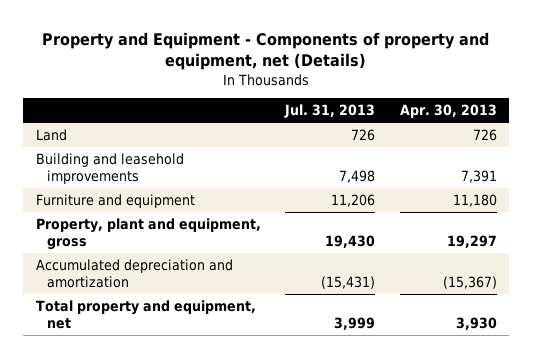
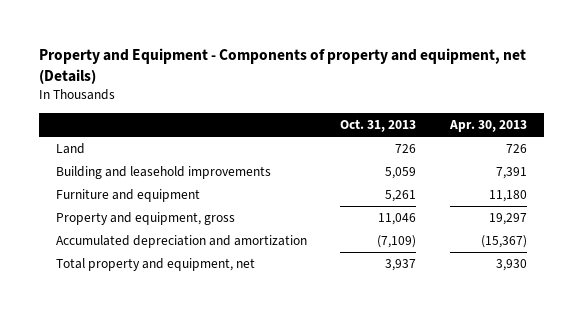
- | Jul. 31, 2013 | Apr. 30, 2013
+ | Oct. 31, 2013 | Apr. 30, 2013
- Property, plant and equipment, gross | 19,430 | 19,297
+ Property and equipment, gross | 11,046 | 19,297

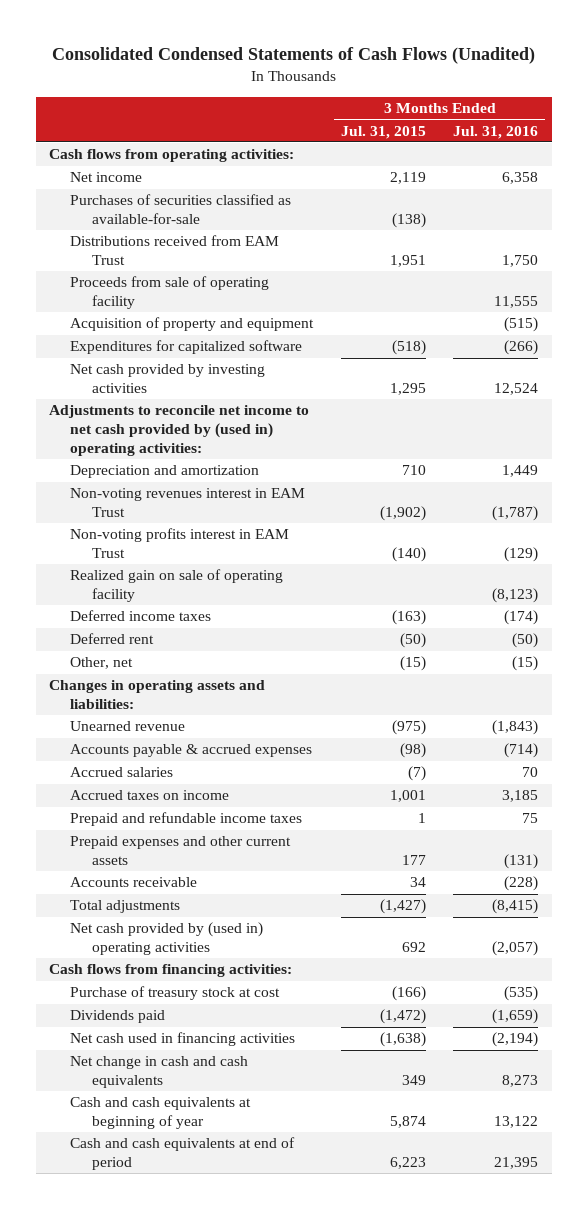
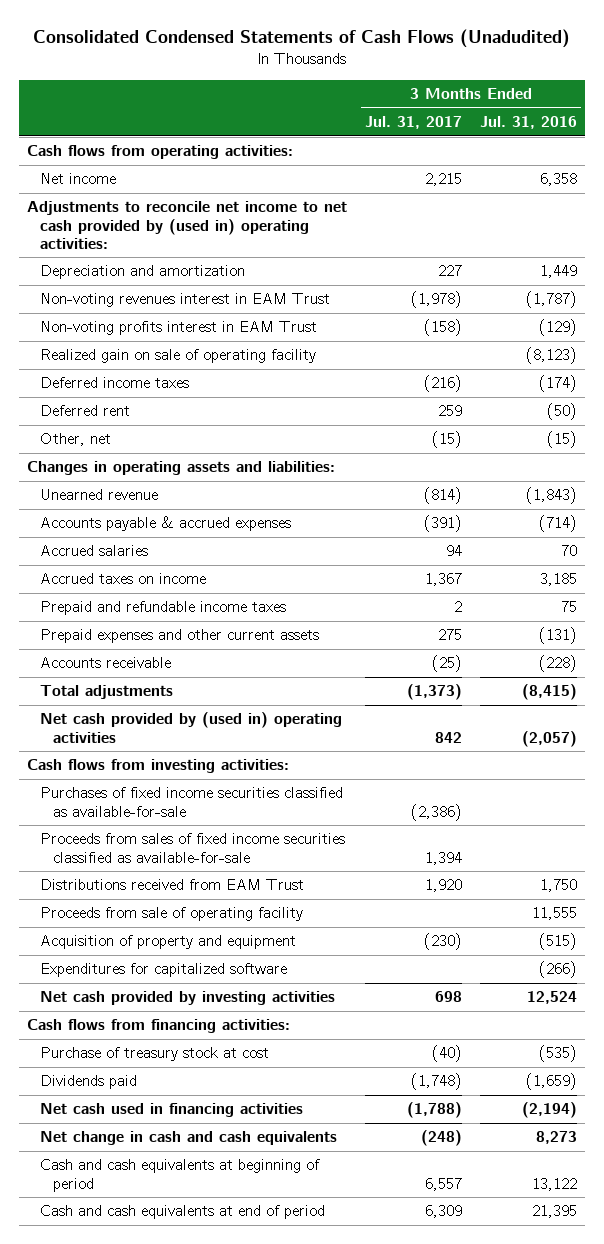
- Consolidated Condensed Statements of Cash Flows (Unadited)
+ Consolidated Condensed Statements of Cash Flows (Unadudited)
- | 3 Months Ended Jul. 31, 2015 | 3 Months Ended Jul. 31, 2016
+ | 3 Months Ended Jul. 31, 2017 | 3 Months Ended Jul. 31, 2016
- Purchases of securities classified as available-for-sale | (138) |
+ Cash flows from investing activities:
+ Purchases of fixed income securities classified as available-for-sale | (2,386) |
+ Proceeds from sales of fixed income securities classified as available-for-sale | 1,394 |
moved down: Distributions received from EAM Trust | 1,920 | 1,750
moved down: Proceeds from sale of operating facility | | 11,555
moved down: Acquisition of property and equipment | (230) | (515)
moved down: Expenditures for capitalized software | | (266)
moved down: Net cash provided by investing activities | 698 | 12,524
- Cash and cash equivalents at beginning of year | 5,874 | 13,122
+ Cash and cash equivalents at beginning of period | 6,557 | 13,122

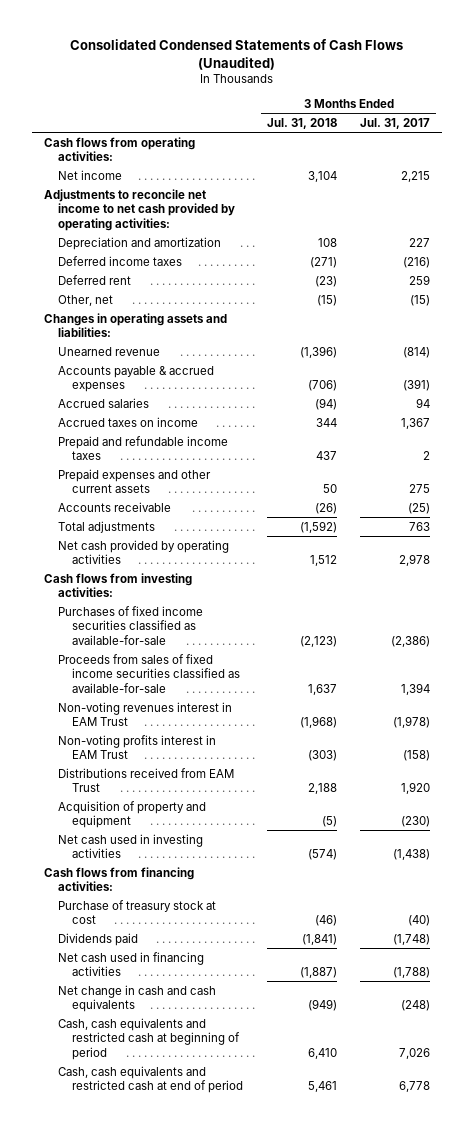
- Consolidated Condensed Statements of Cash Flows (Unadudited)
+ Consolidated Condensed Statements of Cash Flows (Unaudited)
- | 3 Months Ended Jul. 31, 2017 | 3 Months Ended Jul. 31, 2016
+ | 3 Months Ended Jul. 31, 2018 | 3 Months Ended Jul. 31, 2017
- Adjustments to reconcile net income to net cash provided by (used in) operating activities:
+ Adjustments to reconcile net income to net cash provided by operating activities:
- Realized gain on sale of operating facility | | (8,123)
- Total adjustments | (1,373) | (8,415)
- Net cash provided by (used in) operating activities | 842 | (2,057)
+ Total adjustments | (1,592) | 763
+ Net cash provided by operating activities | 1,512 | 2,978
moved down: Non-voting revenues interest in EAM Trust | (1,968) | (1,978)
moved down: Non-voting profits interest in EAM Trust | (303) | (158)
- Proceeds from sale of operating facility | | 11,555
- Expenditures for capitalized software | | (266)
- Net cash provided by investing activities | 698 | 12,524
+ Net cash used in investing activities | (574) | (1,438)
- Cash and cash equivalents at beginning of period | 6,557 | 13,122
- Cash and cash equivalents at end of period | 6,309 | 21,395
+ Cash, cash equivalents and restricted cash at beginning of period | 6,410 | 7,026
+ Cash, cash equivalents and restricted cash at end of period | 5,461 | 6,778

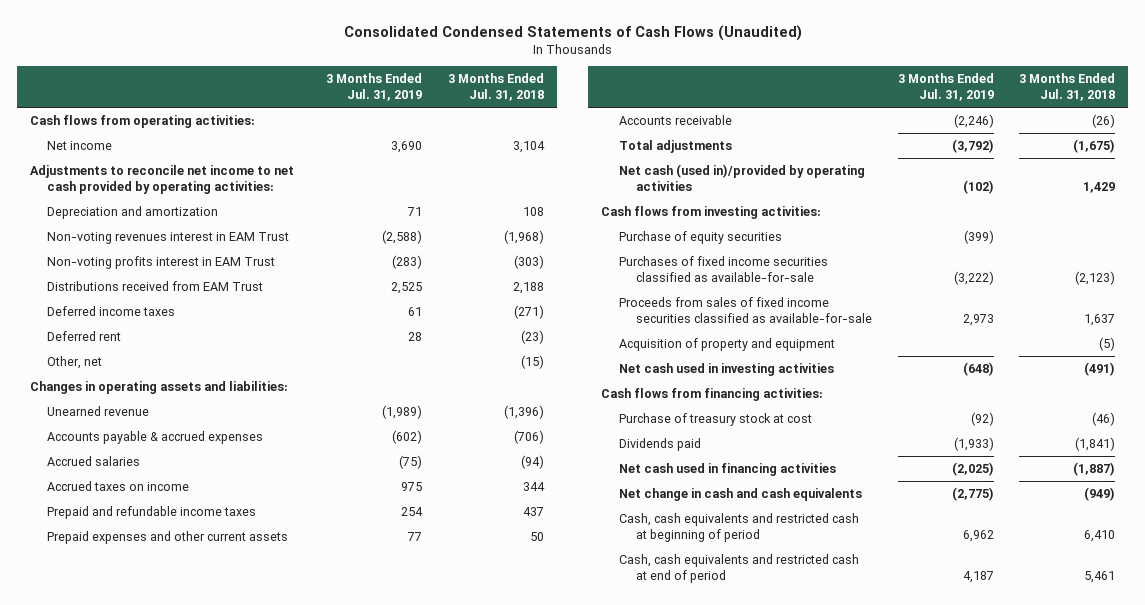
- | 3 Months Ended Jul. 31, 2018 | 3 Months Ended Jul. 31, 2017
+ | 3 Months Ended Jul. 31, 2019 | 3 Months Ended Jul. 31, 2018
moved up: Non-voting revenues interest in EAM Trust | (2,588) | (1,968)
moved up: Non-voting profits interest in EAM Trust | (283) | (303)
moved up: Distributions received from EAM Trust | 2,525 | 2,188
- Total adjustments | (1,592) | 763
- Net cash provided by operating activities | 1,512 | 2,978
+ Total adjustments | (3,792) | (1,675)
+ Net cash (used in)/provided by operating activities | (102) | 1,429
+ Purchase of equity securities | (399) |
- Net cash used in investing activities | (574) | (1,438)
+ Net cash used in investing activities | (648) | (491)

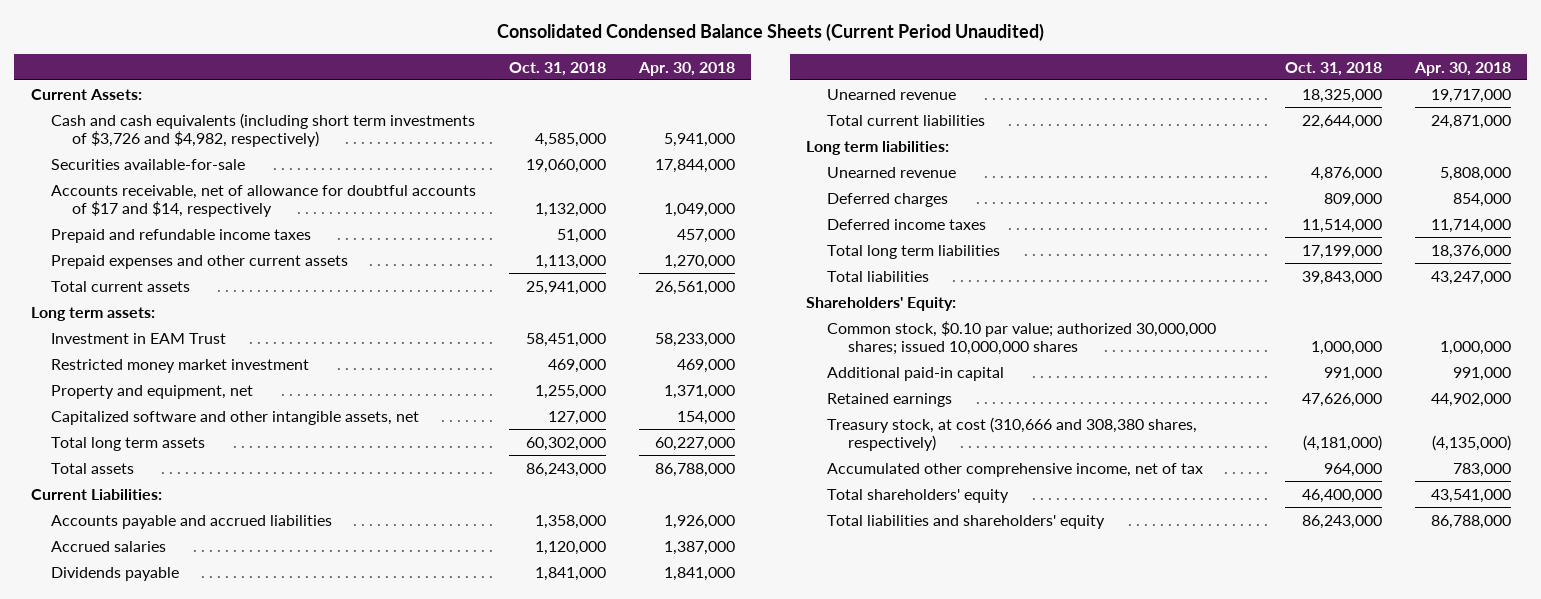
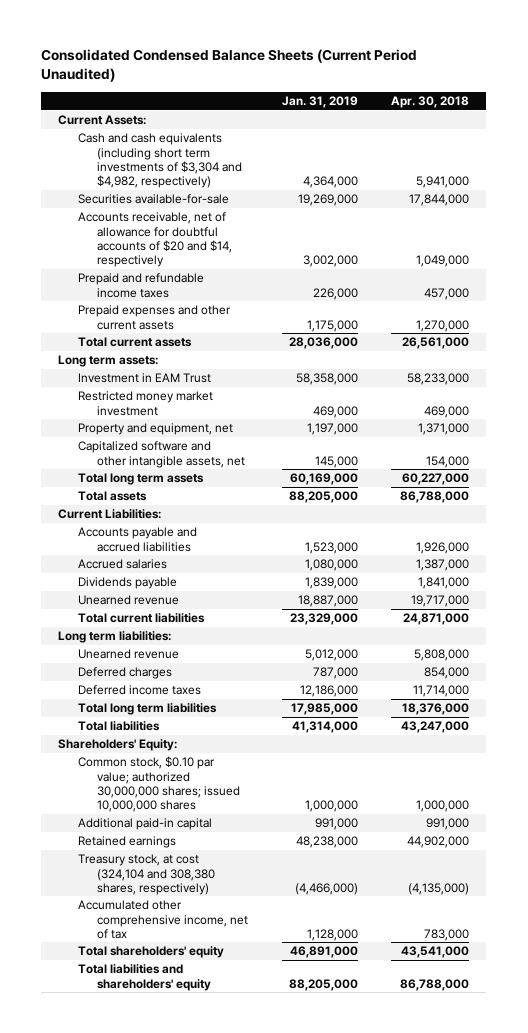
- | Oct. 31, 2018 | Apr. 30, 2018
+ | Jan. 31, 2019 | Apr. 30, 2018
- Cash and cash equivalents (including short term investments of $3,726 and $4,982, respectively) | 4,585,000 | 5,941,000
+ Cash and cash equivalents (including short term investments of $3,304 and $4,982, respectively) | 4,364,000 | 5,941,000
- Accounts receivable, net of allowance for doubtful accounts of $17 and $14, respectively | 1,132,000 | 1,049,000
+ Accounts receivable, net of allowance for doubtful accounts of $20 and $14, respectively | 3,002,000 | 1,049,000
- Treasury stock, at cost (310,666 and 308,380 shares, respectively) | (4,181,000) | (4,135,000)
+ Treasury stock, at cost (324,104 and 308,380 shares, respectively) | (4,466,000) | (4,135,000)

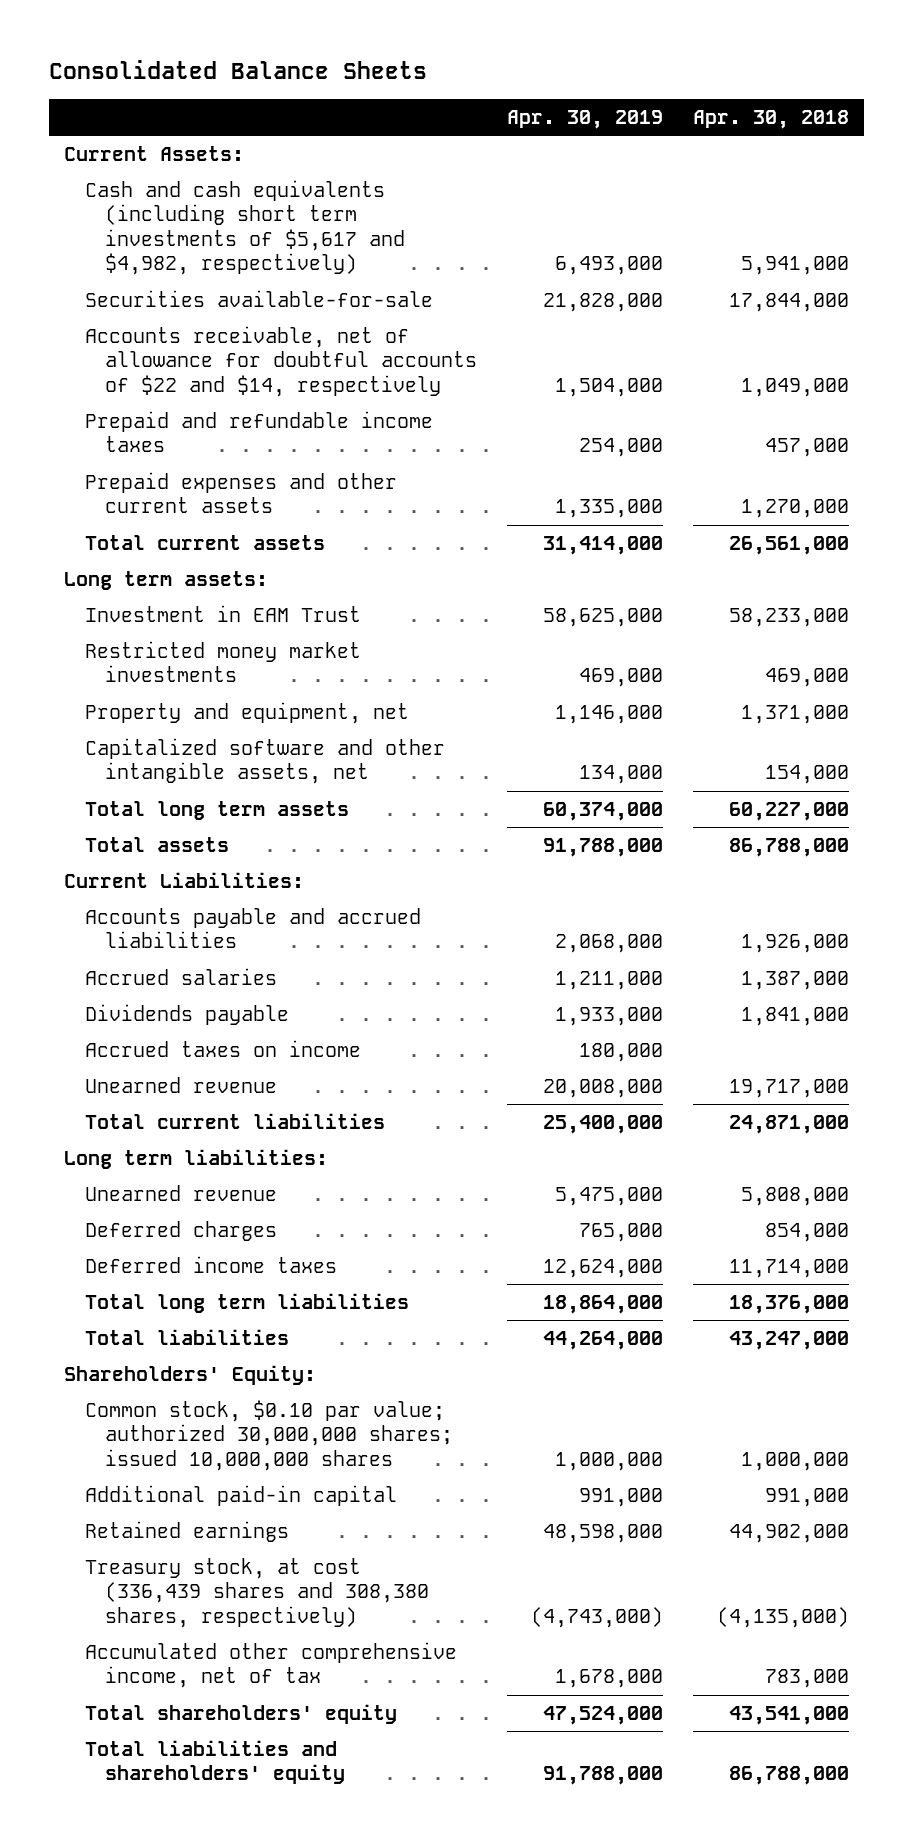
- Consolidated Condensed Balance Sheets (Current Period Unaudited)
+ Consolidated Balance Sheets
- | Jan. 31, 2019 | Apr. 30, 2018
+ | Apr. 30, 2019 | Apr. 30, 2018
- Cash and cash equivalents (including short term investments of $3,304 and $4,982, respectively) | 4,364,000 | 5,941,000
+ Cash and cash equivalents (including short term investments of $5,617 and $4,982, respectively) | 6,493,000 | 5,941,000
- Accounts receivable, net of allowance for doubtful accounts of $20 and $14, respectively | 3,002,000 | 1,049,000
+ Accounts receivable, net of allowance for doubtful accounts of $22 and $14, respectively | 1,504,000 | 1,049,000
- Restricted money market investment | 469,000 | 469,000
+ Restricted money market investments | 469,000 | 469,000
+ Accrued taxes on income | 180,000 |
- Treasury stock, at cost (324,104 and 308,380 shares, respectively) | (4,466,000) | (4,135,000)
+ Treasury stock, at cost (336,439 shares and 308,380 shares, respectively) | (4,743,000) | (4,135,000)

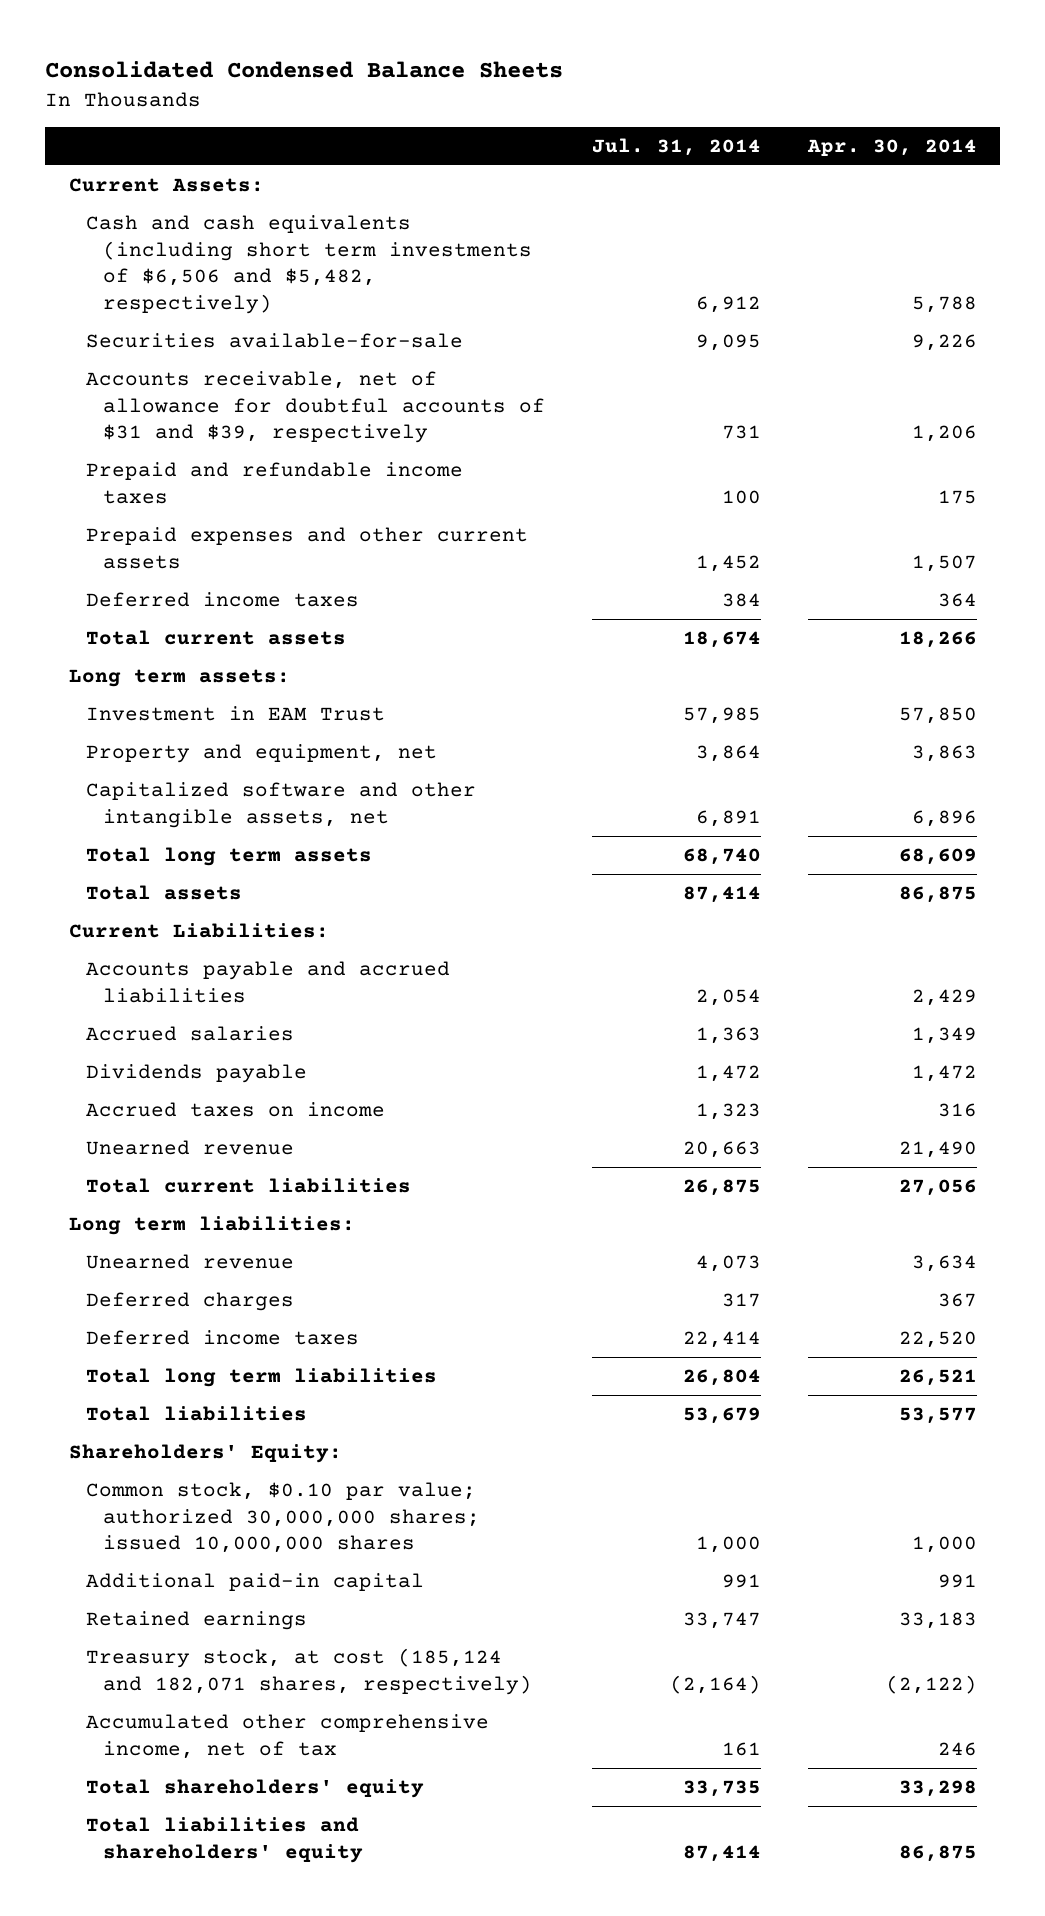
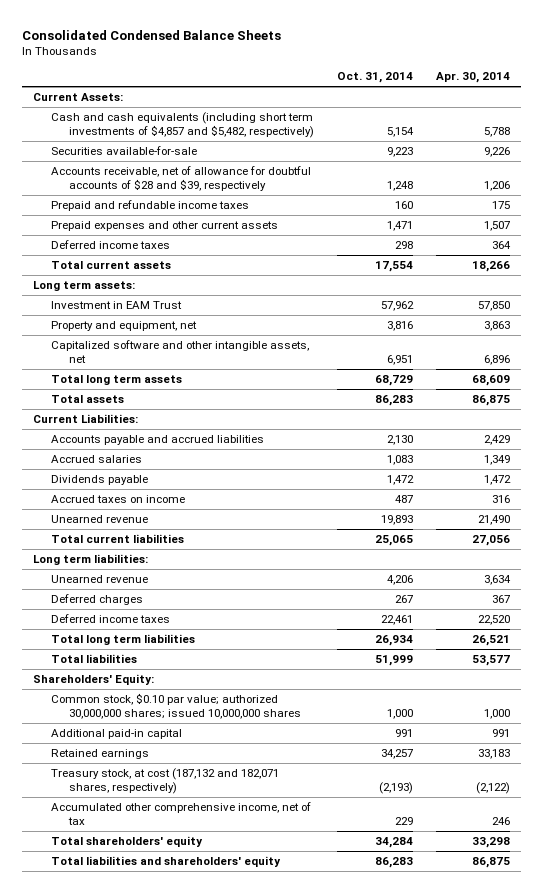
- | Jul. 31, 2014 | Apr. 30, 2014
+ | Oct. 31, 2014 | Apr. 30, 2014
- Cash and cash equivalents (including short term investments of $6,506 and $5,482, respectively) | 6,912 | 5,788
+ Cash and cash equivalents (including short term investments of $4,857 and $5,482, respectively) | 5,154 | 5,788
- Accounts receivable, net of allowance for doubtful accounts of $31 and $39, respectively | 731 | 1,206
+ Accounts receivable, net of allowance for doubtful accounts of $28 and $39, respectively | 1,248 | 1,206
- Treasury stock, at cost (185,124 and 182,071 shares, respectively) | (2,164) | (2,122)
+ Treasury stock, at cost (187,132 and 182,071 shares, respectively) | (2,193) | (2,122)

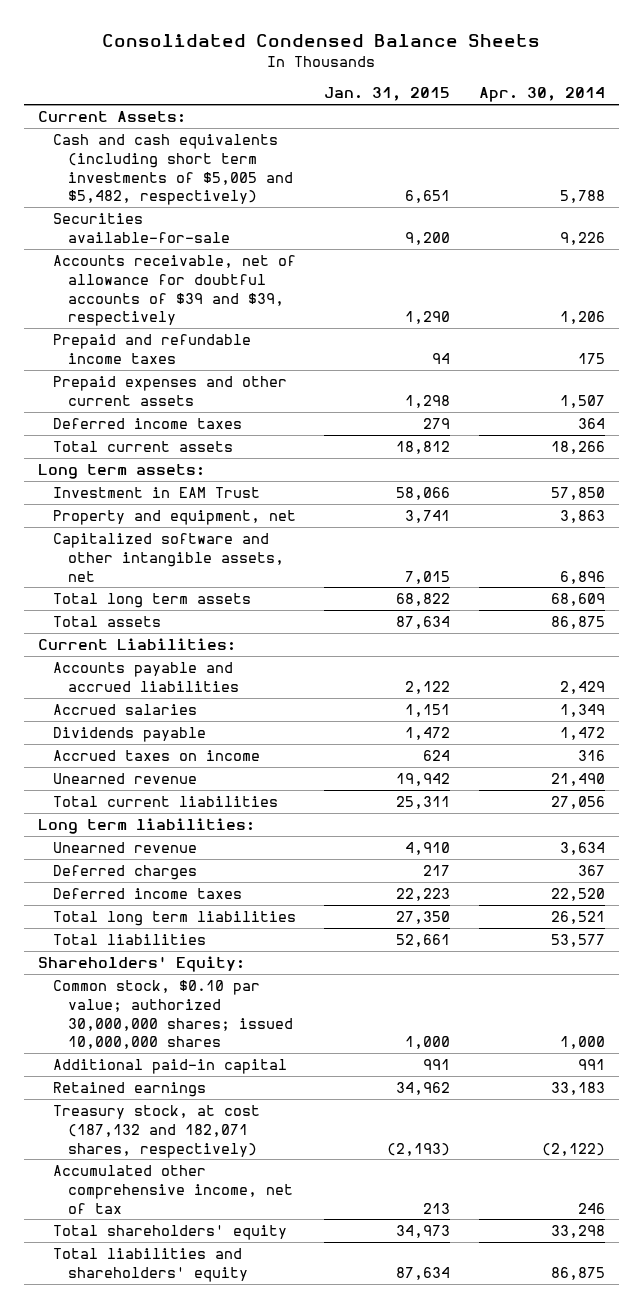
- | Oct. 31, 2014 | Apr. 30, 2014
+ | Jan. 31, 2015 | Apr. 30, 2014
- Cash and cash equivalents (including short term investments of $4,857 and $5,482, respectively) | 5,154 | 5,788
+ Cash and cash equivalents (including short term investments of $5,005 and $5,482, respectively) | 6,651 | 5,788
- Accounts receivable, net of allowance for doubtful accounts of $28 and $39, respectively | 1,248 | 1,206
+ Accounts receivable, net of allowance for doubtful accounts of $39 and $39, respectively | 1,290 | 1,206

